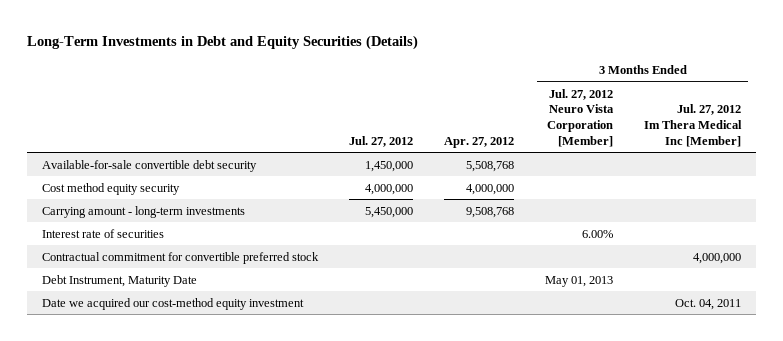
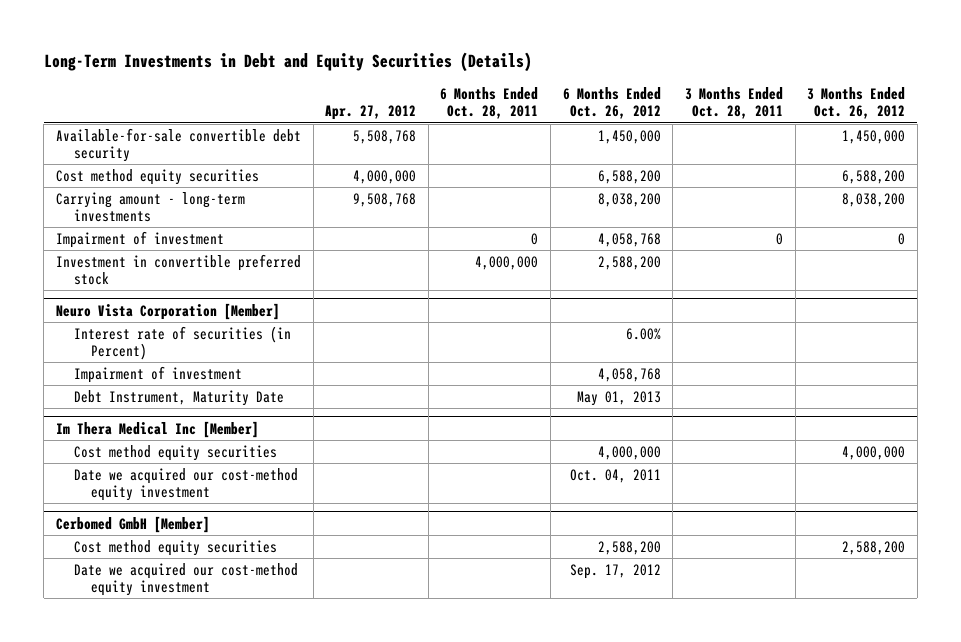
- | Jul. 27, 2012 | Apr. 27, 2012 | 3 Months Ended Jul. 27, 2012 Neuro Vista Corporation [Member] | 3 Months Ended Jul. 27, 2012 Im Thera Medical Inc [Member]
+ | Apr. 27, 2012 | 6 Months Ended Oct. 28, 2011 | 6 Months Ended Oct. 26, 2012 | 3 Months Ended Oct. 28, 2011 | 3 Months Ended Oct. 26, 2012
- Cost method equity security | 4,000,000 | 4,000,000 | |
+ Cost method equity securities | 4,000,000 | | 6,588,200 | | 6,588,200
- Interest rate of securities | | | 6.00% |
- Contractual commitment for convertible preferred stock | | | | 4,000,000
- Debt Instrument, Maturity Date | | | May 01, 2013 |
- Date we acquired our cost-method equity investment | | | | Oct. 04, 2011
+ Impairment of investment | | 0 | 4,058,768 | 0 | 0
+ Investment in convertible preferred stock | | 4,000,000 | 2,588,200 | |
+ Neuro Vista Corporation [Member]
+ Interest rate of securities (in Percent) | | | 6.00% | |
+ Impairment of investment | | | 4,058,768 | |
+ Debt Instrument, Maturity Date | | | May 01, 2013 | |
+ Im Thera Medical Inc [Member]
+ Cost method equity securities | | | 4,000,000 | | 4,000,000
+ Date we acquired our cost-method equity investment | | | Oct. 04, 2011 | |
+ Cerbomed GmbH [Member]
+ Cost method equity securities | | | 2,588,200 | | 2,588,200
+ Date we acquired our cost-method equity investment | | | Sep. 17, 2012 | |

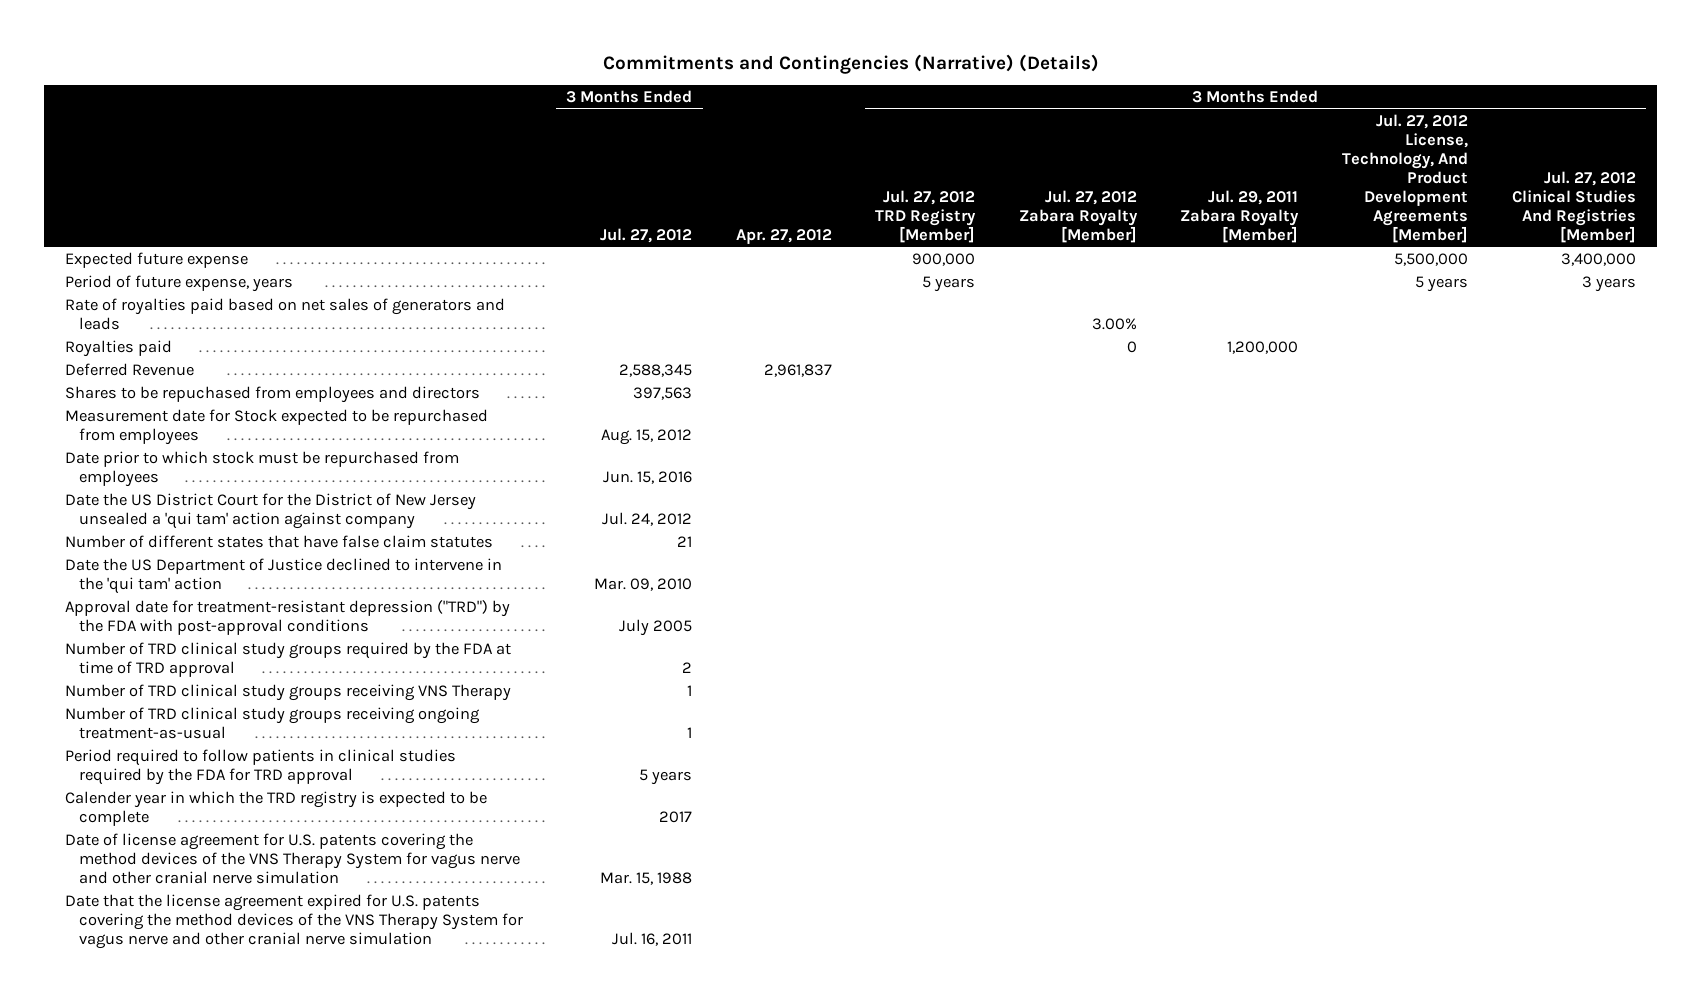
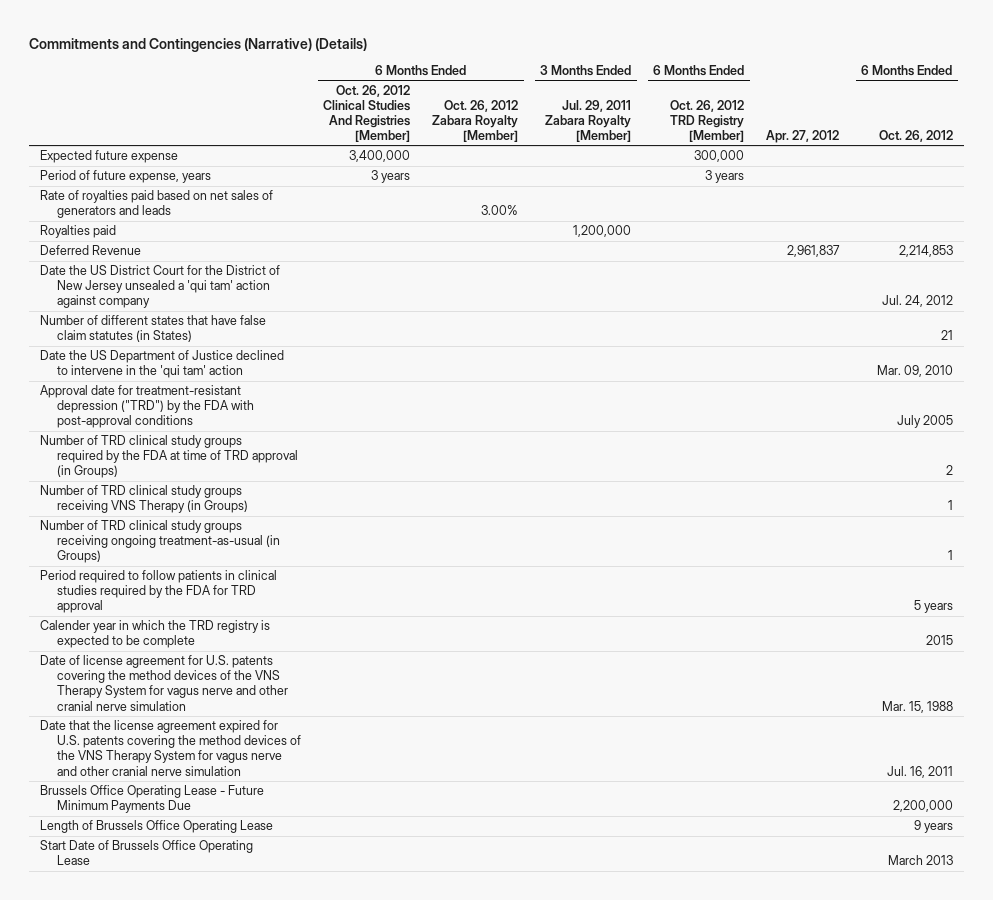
- | 3 Months Ended Jul. 27, 2012 | Apr. 27, 2012 | 3 Months Ended Jul. 27, 2012 TRD Registry [Member] | 3 Months Ended Jul. 27, 2012 Zabara Royalty [Member] | 3 Months Ended Jul. 29, 2011 Zabara Royalty [Member] | 3 Months Ended Jul. 27, 2012 License, Technology, And Product Development Agreements [Member] | 3 Months Ended Jul. 27, 2012 Clinical Studies And Registries [Member]
+ | 6 Months Ended Oct. 26, 2012 Clinical Studies And Registries [Member] | 6 Months Ended Oct. 26, 2012 Zabara Royalty [Member] | 3 Months Ended Jul. 29, 2011 Zabara Royalty [Member] | 6 Months Ended Oct. 26, 2012 TRD Registry [Member] | Apr. 27, 2012 | 6 Months Ended Oct. 26, 2012
- Shares to be repuchased from employees and directors | 397,563 | | | | | |
- Measurement date for Stock expected to be repurchased from employees | Aug. 15, 2012 | | | | | |
- Date prior to which stock must be repurchased from employees | Jun. 15, 2016 | | | | | |
- Number of different states that have false claim statutes | 21 | | | | | |
+ Number of different states that have false claim statutes (in States) | | | | | | 21
- Number of TRD clinical study groups required by the FDA at time of TRD approval | 2 | | | | | |
- Number of TRD clinical study groups receiving VNS Therapy | 1 | | | | | |
- Number of TRD clinical study groups receiving ongoing treatment-as-usual | 1 | | | | | |
+ Number of TRD clinical study groups required by the FDA at time of TRD approval (in Groups) | | | | | | 2
+ Number of TRD clinical study groups receiving VNS Therapy (in Groups) | | | | | | 1
+ Number of TRD clinical study groups receiving ongoing treatment-as-usual (in Groups) | | | | | | 1
+ Brussels Office Operating Lease - Future Minimum Payments Due | | | | | | 2,200,000
+ Length of Brussels Office Operating Lease | | | | | | 9 years
+ Start Date of Brussels Office Operating Lease | | | | | | March 2013

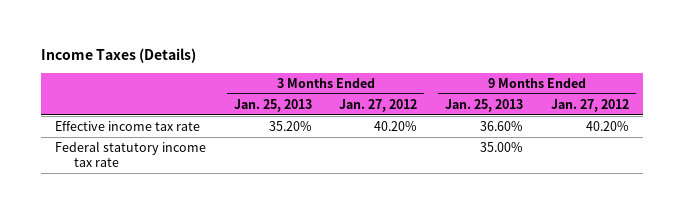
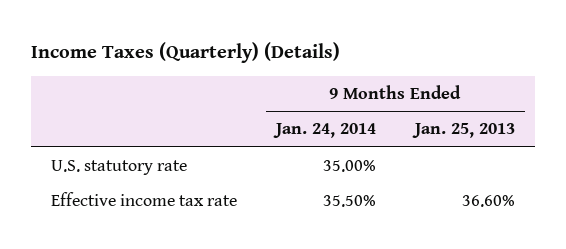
- Income Taxes (Details)
+ Income Taxes (Quarterly) (Details)
- | 3 Months Ended Jan. 25, 2013 | 3 Months Ended Jan. 27, 2012 | 9 Months Ended Jan. 25, 2013 | 9 Months Ended Jan. 27, 2012
+ | 9 Months Ended Jan. 24, 2014 | 9 Months Ended Jan. 25, 2013
+ U.S. statutory rate | 35.00% |
- Federal statutory income tax rate | | | 35.00% |

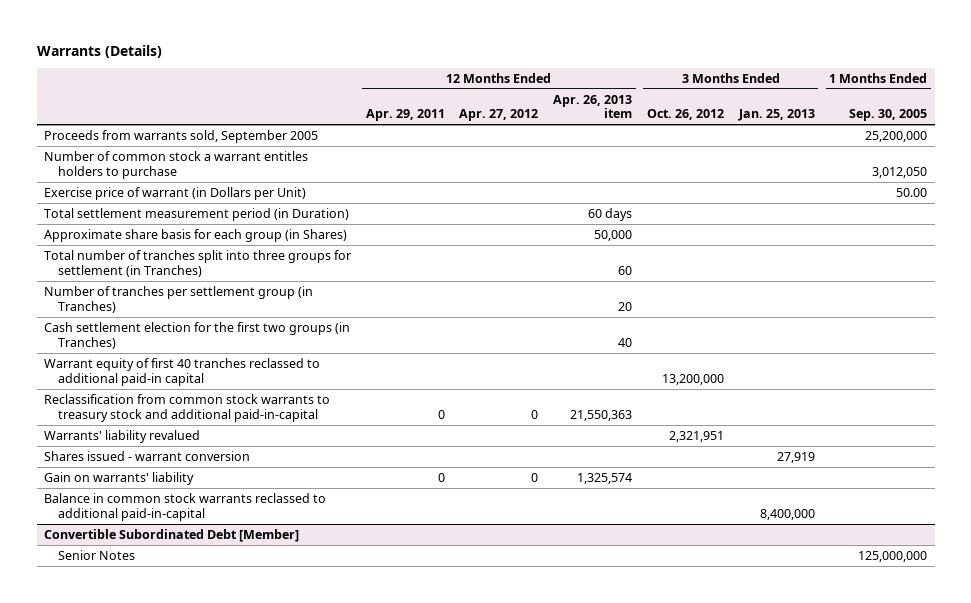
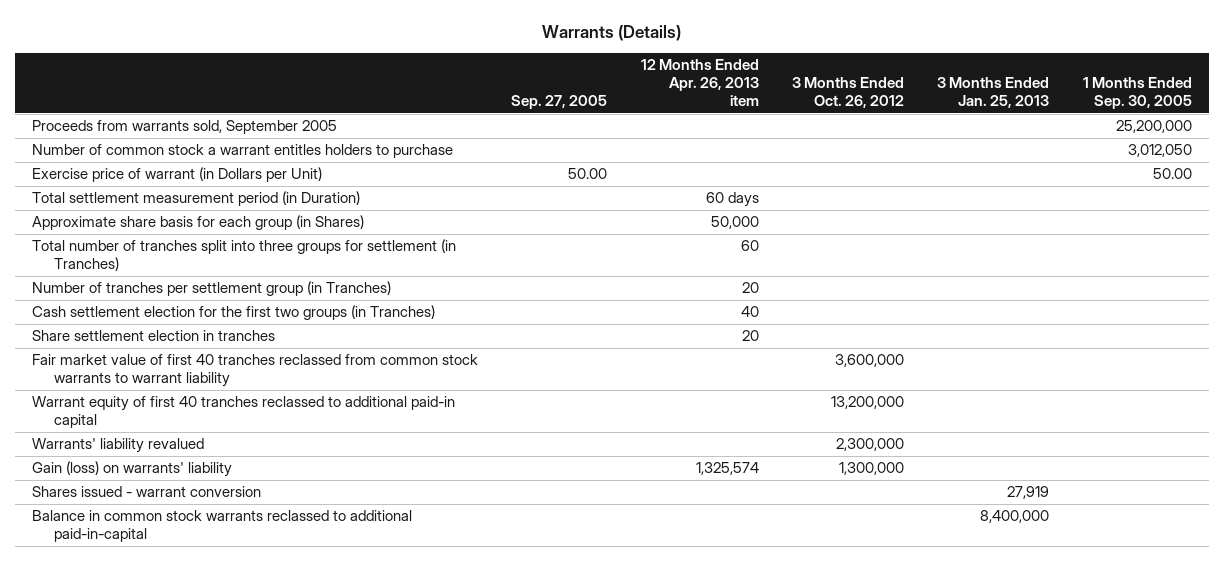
- | 12 Months Ended Apr. 29, 2011 | 12 Months Ended Apr. 27, 2012 | 12 Months Ended Apr. 26, 2013 item | 3 Months Ended Oct. 26, 2012 | 3 Months Ended Jan. 25, 2013 | 1 Months Ended Sep. 30, 2005
+ | Sep. 27, 2005 | 12 Months Ended Apr. 26, 2013 item | 3 Months Ended Oct. 26, 2012 | 3 Months Ended Jan. 25, 2013 | 1 Months Ended Sep. 30, 2005
+ Share settlement election in tranches | | 20 | | |
+ Fair market value of first 40 tranches reclassed from common stock warrants to warrant liability | | | 3,600,000 | |
- Reclassification from common stock warrants to treasury stock and additional paid-in-capital | 0 | 0 | 21,550,363 | | |
- Warrants' liability revalued | | | | 2,321,951 | |
+ Warrants' liability revalued | | | 2,300,000 | |
+ Gain (loss) on warrants' liability | | 1,325,574 | 1,300,000 | |
- Gain on warrants' liability | 0 | 0 | 1,325,574 | | |
- Convertible Subordinated Debt [Member]
- Senior Notes | | | | | | 125,000,000

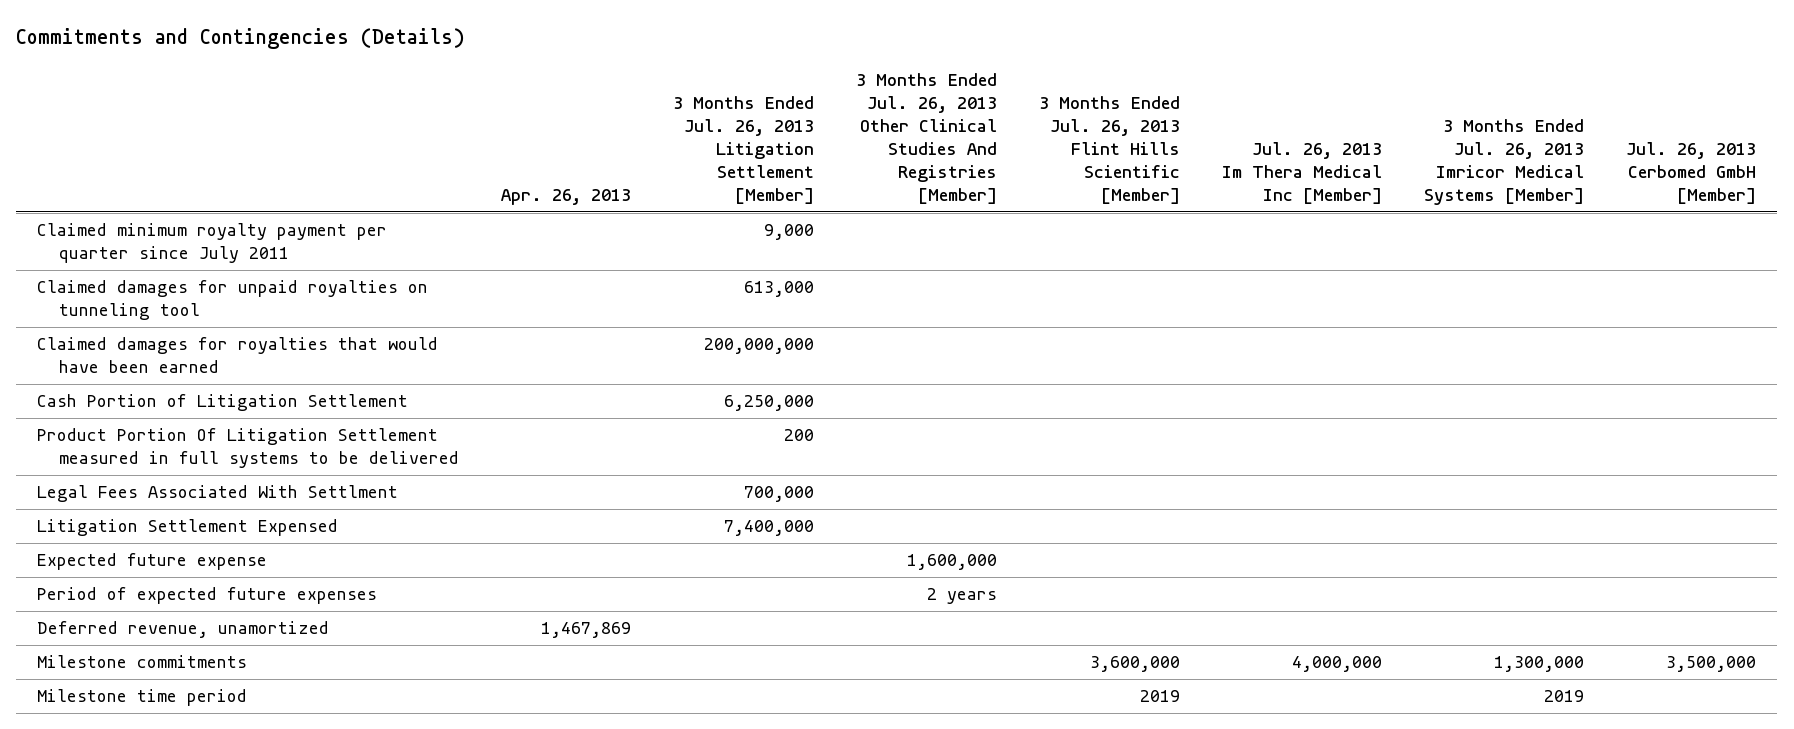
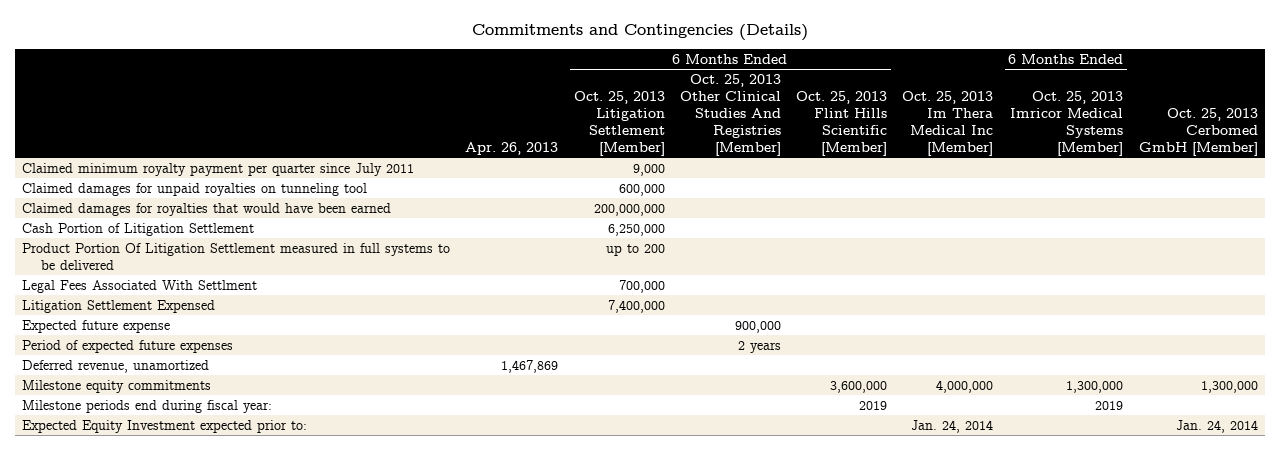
- | Apr. 26, 2013 | 3 Months Ended Jul. 26, 2013 Litigation Settlement [Member] | 3 Months Ended Jul. 26, 2013 Other Clinical Studies And Registries [Member] | 3 Months Ended Jul. 26, 2013 Flint Hills Scientific [Member] | Jul. 26, 2013 Im Thera Medical Inc [Member] | 3 Months Ended Jul. 26, 2013 Imricor Medical Systems [Member] | Jul. 26, 2013 Cerbomed GmbH [Member]
+ | Apr. 26, 2013 | 6 Months Ended Oct. 25, 2013 Litigation Settlement [Member] | 6 Months Ended Oct. 25, 2013 Other Clinical Studies And Registries [Member] | 6 Months Ended Oct. 25, 2013 Flint Hills Scientific [Member] | Oct. 25, 2013 Im Thera Medical Inc [Member] | 6 Months Ended Oct. 25, 2013 Imricor Medical Systems [Member] | Oct. 25, 2013 Cerbomed GmbH [Member]
- Milestone commitments | | | | 3,600,000 | 4,000,000 | 1,300,000 | 3,500,000
- Milestone time period | | | | 2019 | | 2019 |
+ Milestone equity commitments | | | | 3,600,000 | 4,000,000 | 1,300,000 | 1,300,000
+ Milestone periods end during fiscal year: | | | | 2019 | | 2019 |
+ Expected Equity Investment expected prior to: | | | | | Jan. 24, 2014 | | Jan. 24, 2014

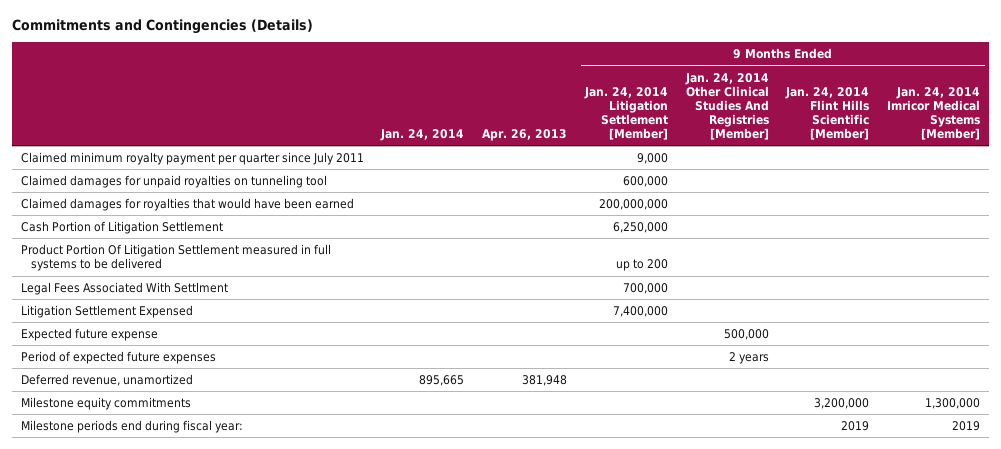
- | Apr. 26, 2013 | 6 Months Ended Oct. 25, 2013 Litigation Settlement [Member] | 6 Months Ended Oct. 25, 2013 Other Clinical Studies And Registries [Member] | 6 Months Ended Oct. 25, 2013 Flint Hills Scientific [Member] | Oct. 25, 2013 Im Thera Medical Inc [Member] | 6 Months Ended Oct. 25, 2013 Imricor Medical Systems [Member] | Oct. 25, 2013 Cerbomed GmbH [Member]
+ | Jan. 24, 2014 | Apr. 26, 2013 | 9 Months Ended Jan. 24, 2014 Litigation Settlement [Member] | 9 Months Ended Jan. 24, 2014 Other Clinical Studies And Registries [Member] | 9 Months Ended Jan. 24, 2014 Flint Hills Scientific [Member] | 9 Months Ended Jan. 24, 2014 Imricor Medical Systems [Member]
- Deferred revenue, unamortized | 1,467,869 | | | | | |
+ Deferred revenue, unamortized | 895,665 | 381,948 | | | |
- Expected Equity Investment expected prior to: | | | | | Jan. 24, 2014 | | Jan. 24, 2014

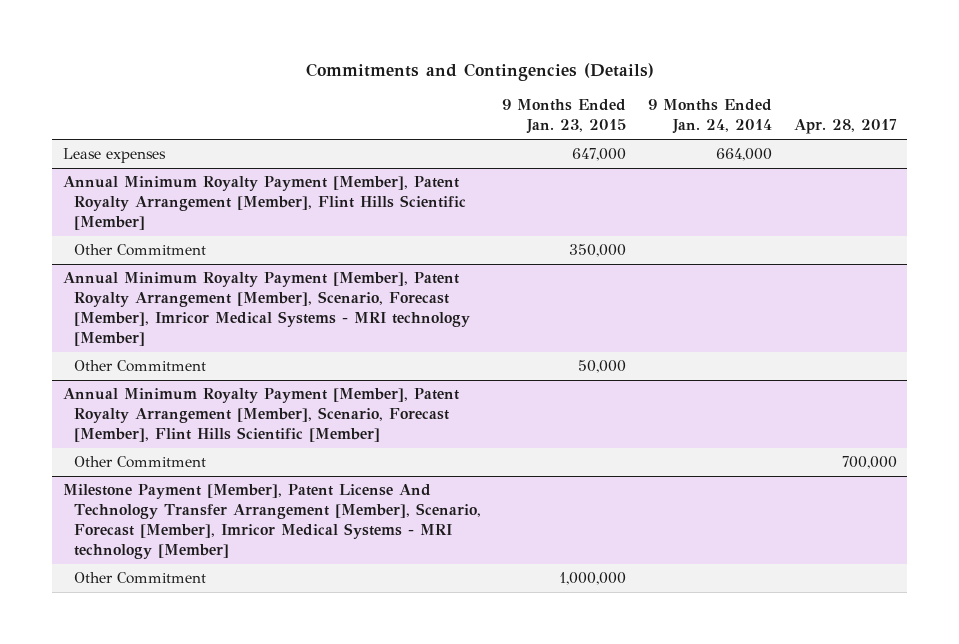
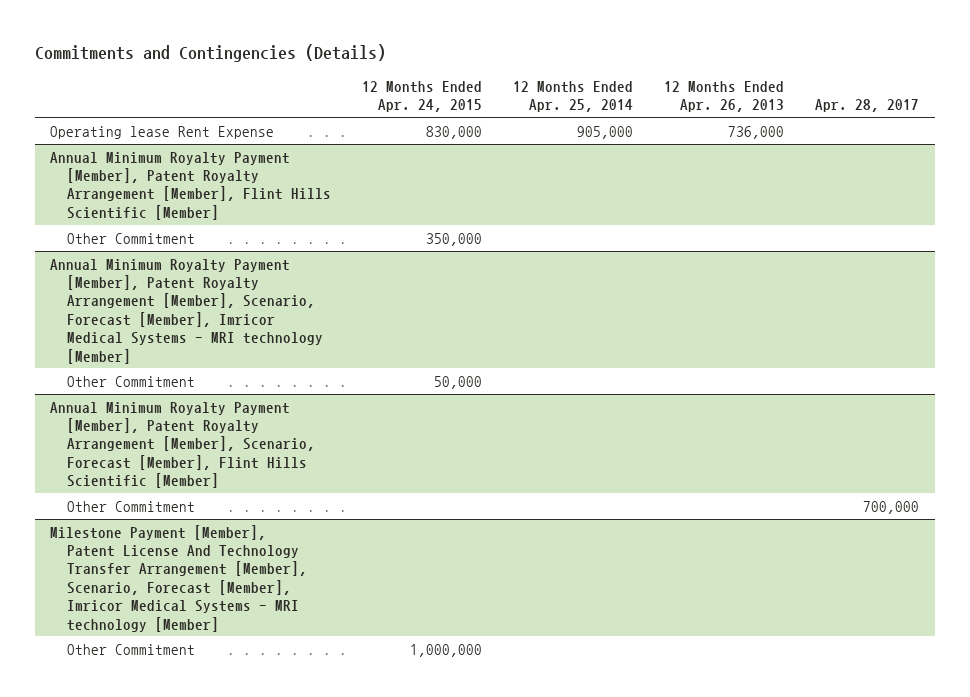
- | 9 Months Ended Jan. 23, 2015 | 9 Months Ended Jan. 24, 2014 | Apr. 28, 2017
+ | 12 Months Ended Apr. 24, 2015 | 12 Months Ended Apr. 25, 2014 | 12 Months Ended Apr. 26, 2013 | Apr. 28, 2017
- Lease expenses | 647,000 | 664,000 |
+ Operating lease Rent Expense | 830,000 | 905,000 | 736,000 |

